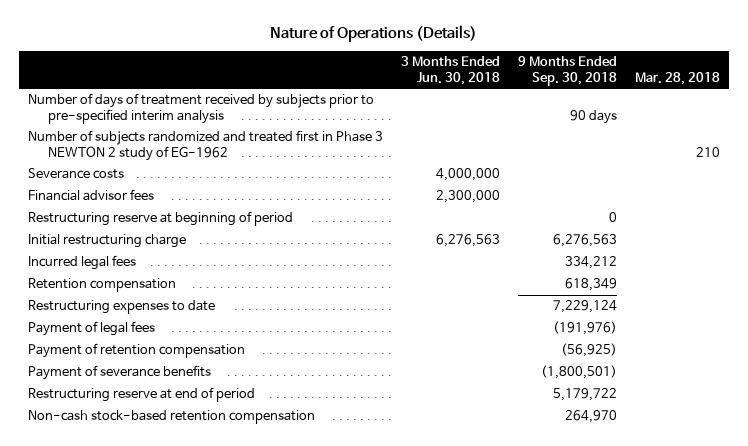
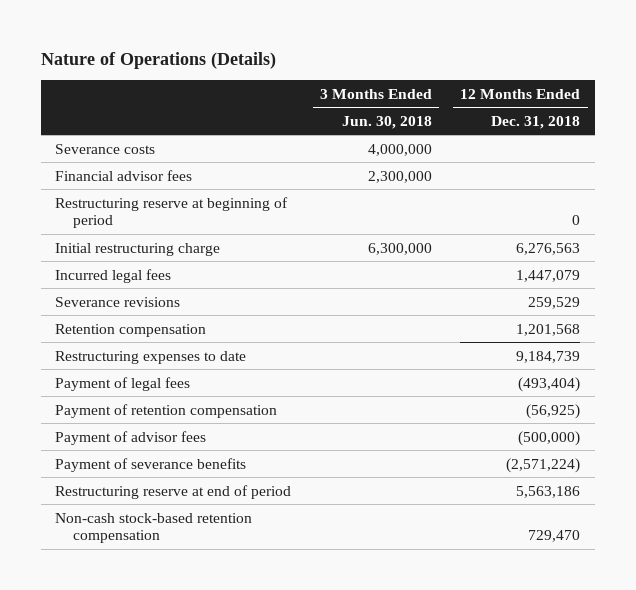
- | 3 Months Ended Jun. 30, 2018 | 9 Months Ended Sep. 30, 2018 | Mar. 28, 2018
+ | 3 Months Ended Jun. 30, 2018 | 12 Months Ended Dec. 31, 2018
- Number of days of treatment received by subjects prior to pre-specified interim analysis | | 90 days |
- Number of subjects randomized and treated first in Phase 3 NEWTON 2 study of EG-1962 | | | 210
- Initial restructuring charge | 6,276,563 | 6,276,563 |
+ Initial restructuring charge | 6,300,000 | 6,276,563
+ Severance revisions | | 259,529
+ Payment of advisor fees | | (500,000)

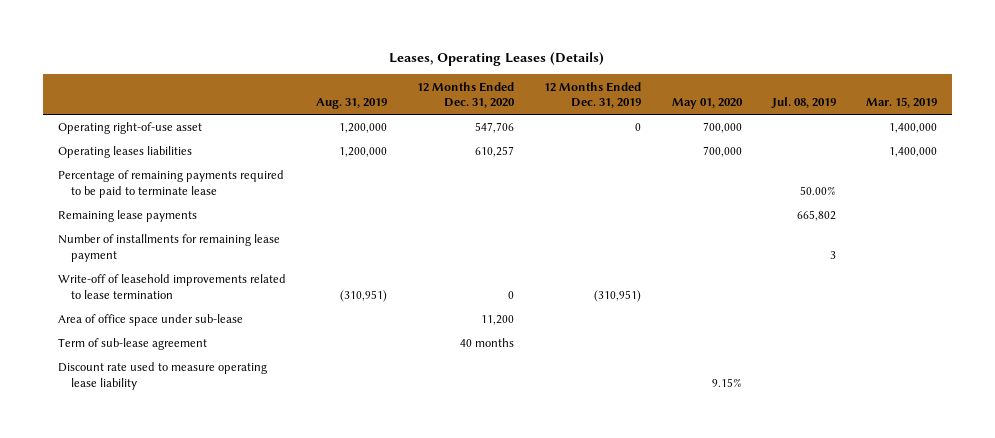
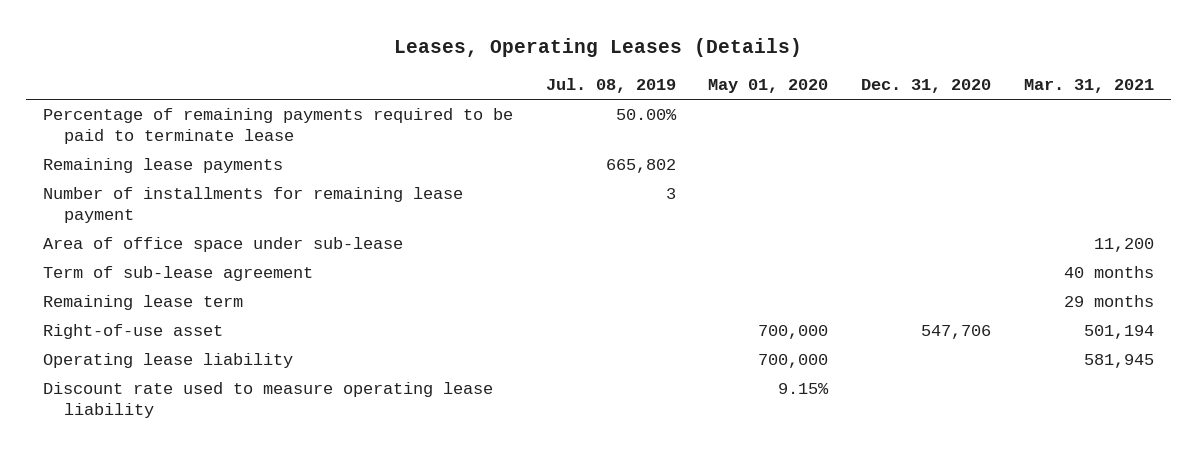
- | Aug. 31, 2019 | 12 Months Ended Dec. 31, 2020 | 12 Months Ended Dec. 31, 2019 | May 01, 2020 | Jul. 08, 2019 | Mar. 15, 2019
+ | Jul. 08, 2019 | May 01, 2020 | Dec. 31, 2020 | Mar. 31, 2021
- Operating right-of-use asset | 1,200,000 | 547,706 | 0 | 700,000 | | 1,400,000
- Operating leases liabilities | 1,200,000 | 610,257 | | 700,000 | | 1,400,000
- Write-off of leasehold improvements related to lease termination | (310,951) | 0 | (310,951) | | |
+ Remaining lease term | | | | 29 months
+ Right-of-use asset | | 700,000 | 547,706 | 501,194
+ Operating lease liability | | 700,000 | | 581,945

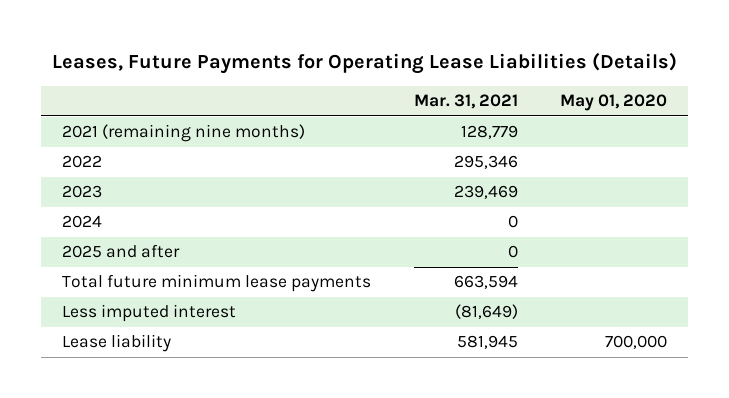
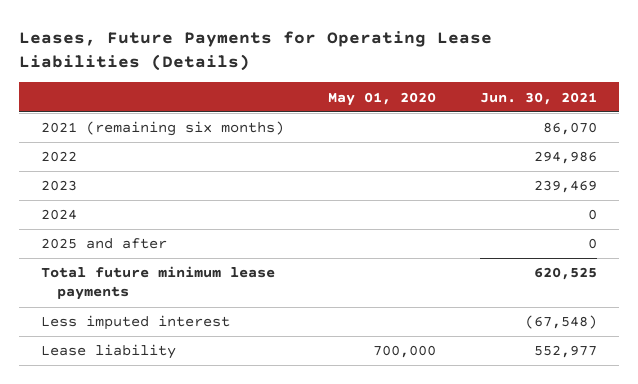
- | Mar. 31, 2021 | May 01, 2020
+ | May 01, 2020 | Jun. 30, 2021
- 2021 (remaining nine months) | 128,779 |
+ 2021 (remaining six months) | | 86,070

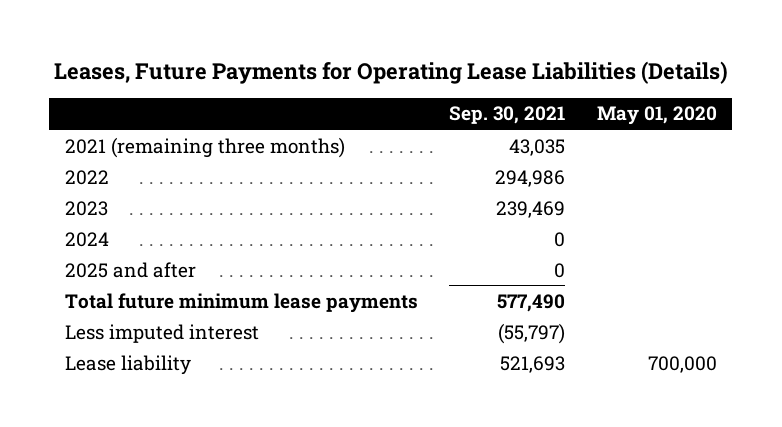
- | May 01, 2020 | Jun. 30, 2021
+ | Sep. 30, 2021 | May 01, 2020
- 2021 (remaining six months) | | 86,070
+ 2021 (remaining three months) | 43,035 |

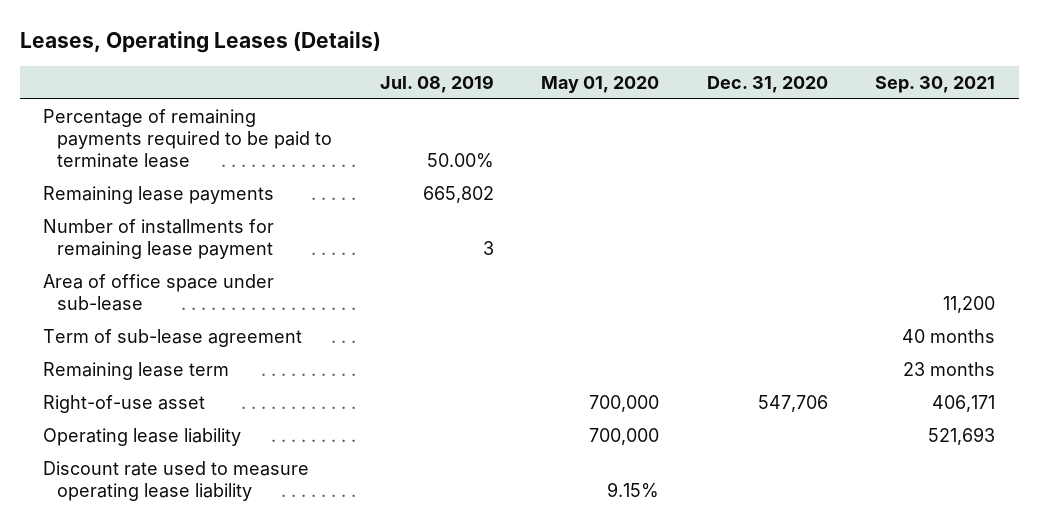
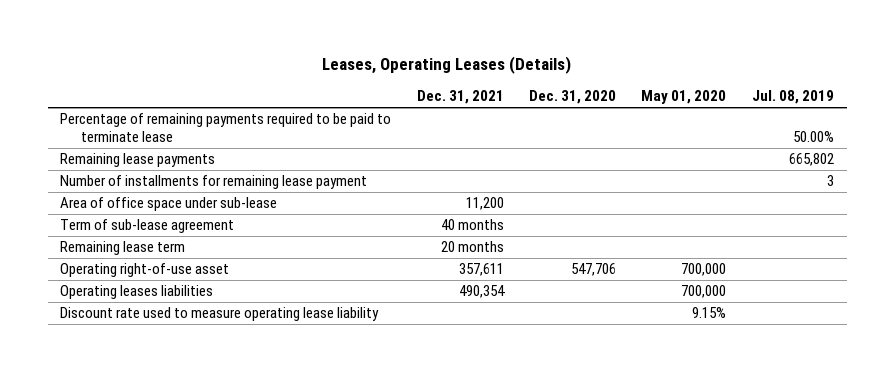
- | Jul. 08, 2019 | May 01, 2020 | Dec. 31, 2020 | Sep. 30, 2021
+ | Dec. 31, 2021 | Dec. 31, 2020 | May 01, 2020 | Jul. 08, 2019
- Right-of-use asset | | 700,000 | 547,706 | 406,171
- Operating lease liability | | 700,000 | | 521,693
+ Operating right-of-use asset | 357,611 | 547,706 | 700,000 |
+ Operating leases liabilities | 490,354 | | 700,000 |

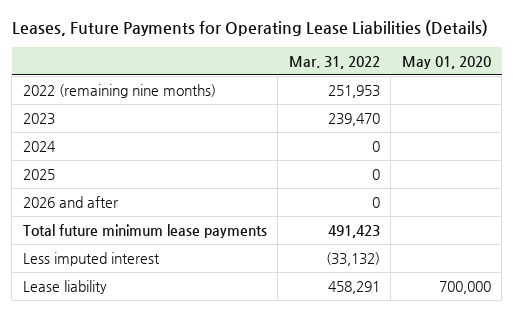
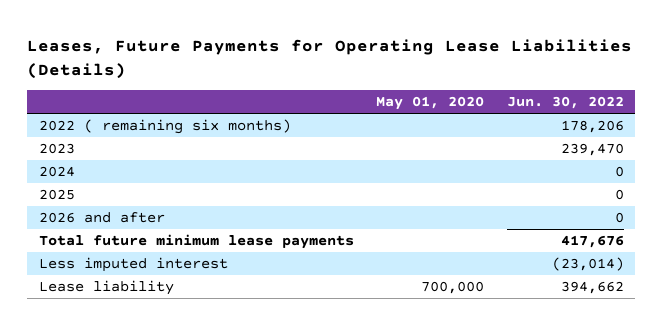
- | Mar. 31, 2022 | May 01, 2020
+ | May 01, 2020 | Jun. 30, 2022
- 2022 (remaining nine months) | 251,953 |
+ 2022 ( remaining six months) | | 178,206

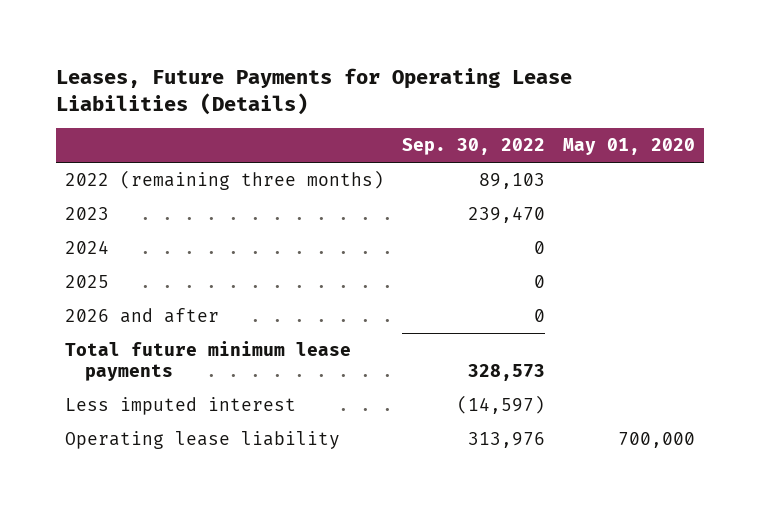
- | May 01, 2020 | Jun. 30, 2022
+ | Sep. 30, 2022 | May 01, 2020
- 2022 ( remaining six months) | | 178,206
+ 2022 (remaining three months) | 89,103 |
- Lease liability | 700,000 | 394,662
+ Operating lease liability | 313,976 | 700,000

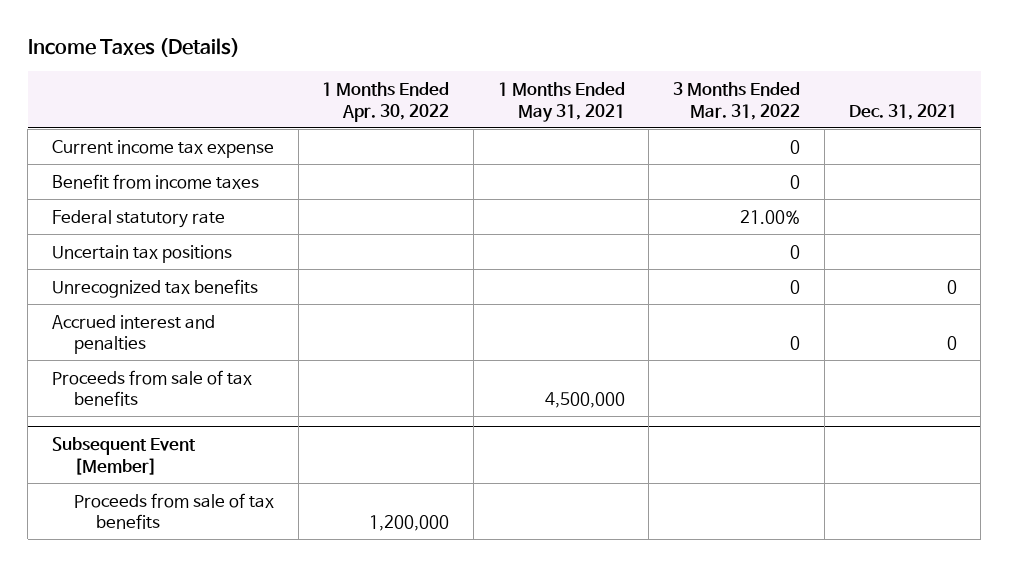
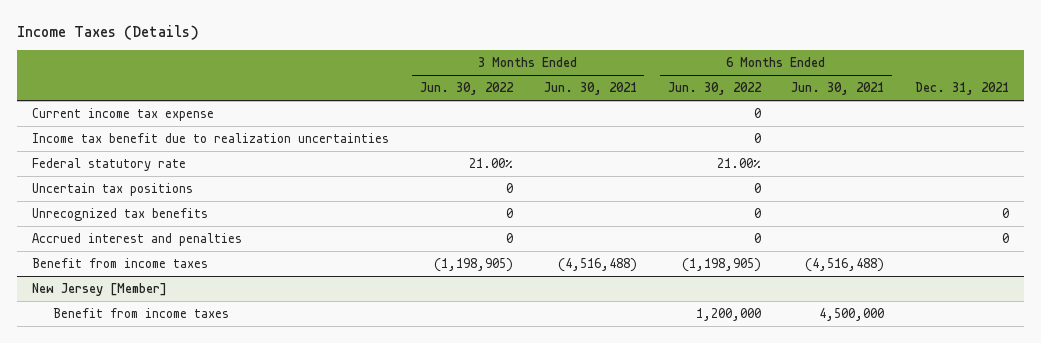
- | 1 Months Ended Apr. 30, 2022 | 1 Months Ended May 31, 2021 | 3 Months Ended Mar. 31, 2022 | Dec. 31, 2021
+ | 3 Months Ended Jun. 30, 2022 | 3 Months Ended Jun. 30, 2021 | 6 Months Ended Jun. 30, 2022 | 6 Months Ended Jun. 30, 2021 | Dec. 31, 2021
+ Income tax benefit due to realization uncertainties | | | 0 | |
- Proceeds from sale of tax benefits | | 4,500,000 | |
- Subsequent Event [Member]
- Proceeds from sale of tax benefits | 1,200,000 | | |
moved down: Benefit from income taxes | (1,198,905) | (4,516,488) | (1,198,905) | (4,516,488) |
+ New Jersey [Member]
+ Benefit from income taxes | | | 1,200,000 | 4,500,000 |

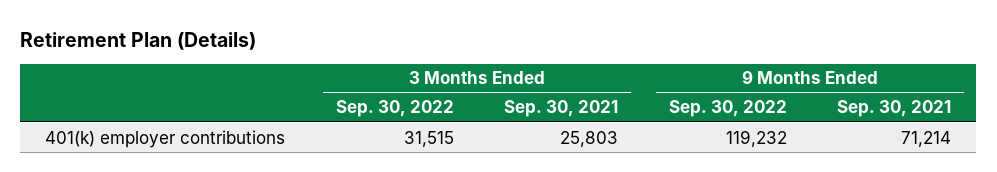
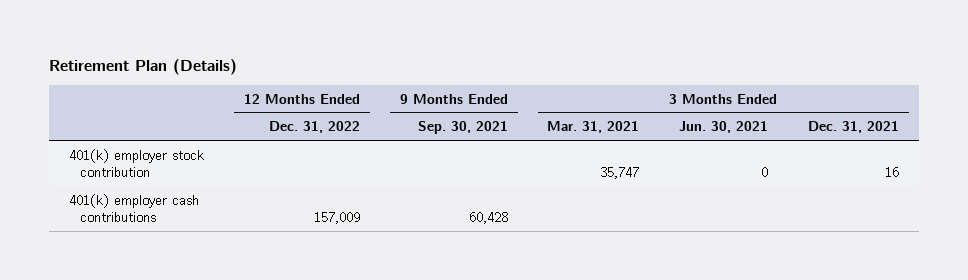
- | 3 Months Ended Sep. 30, 2022 | 3 Months Ended Sep. 30, 2021 | 9 Months Ended Sep. 30, 2022 | 9 Months Ended Sep. 30, 2021
+ | 12 Months Ended Dec. 31, 2022 | 9 Months Ended Sep. 30, 2021 | 3 Months Ended Mar. 31, 2021 | 3 Months Ended Jun. 30, 2021 | 3 Months Ended Dec. 31, 2021
- 401(k) employer contributions | 31,515 | 25,803 | 119,232 | 71,214
+ 401(k) employer stock contribution | | | 35,747 | 0 | 16
+ 401(k) employer cash contributions | 157,009 | 60,428 | | |

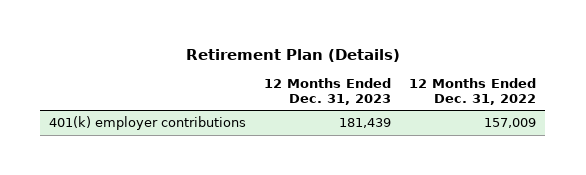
- | 12 Months Ended Dec. 31, 2022 | 9 Months Ended Sep. 30, 2021 | 3 Months Ended Mar. 31, 2021 | 3 Months Ended Jun. 30, 2021 | 3 Months Ended Dec. 31, 2021
+ | 12 Months Ended Dec. 31, 2023 | 12 Months Ended Dec. 31, 2022
- 401(k) employer stock contribution | | | 35,747 | 0 | 16
- 401(k) employer cash contributions | 157,009 | 60,428 | | |
+ 401(k) employer contributions | 181,439 | 157,009

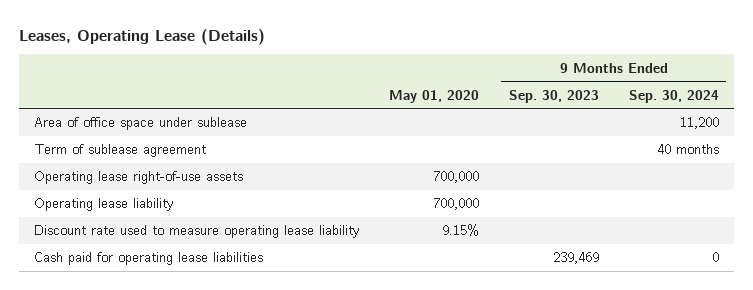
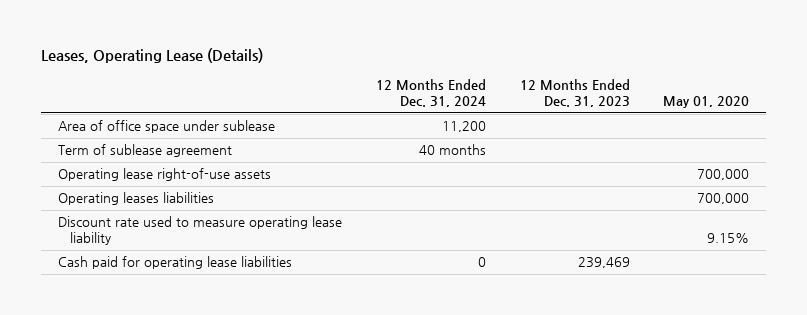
- | May 01, 2020 | 9 Months Ended Sep. 30, 2023 | 9 Months Ended Sep. 30, 2024
+ | 12 Months Ended Dec. 31, 2024 | 12 Months Ended Dec. 31, 2023 | May 01, 2020
- Operating lease liability | 700,000 | |
+ Operating leases liabilities | | | 700,000

